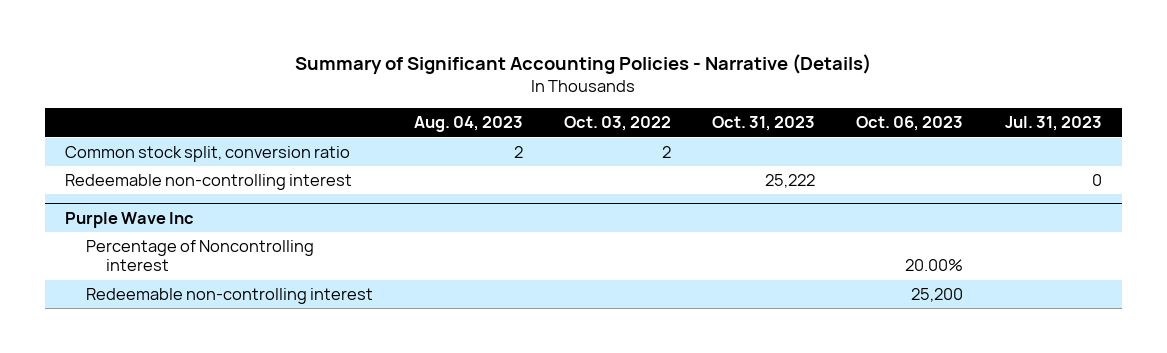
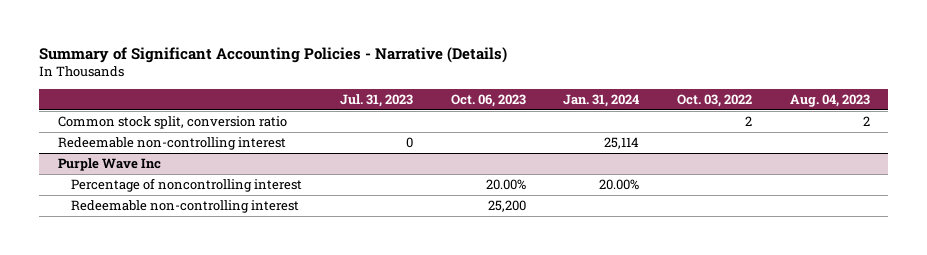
- | Aug. 04, 2023 | Oct. 03, 2022 | Oct. 31, 2023 | Oct. 06, 2023 | Jul. 31, 2023
+ | Jul. 31, 2023 | Oct. 06, 2023 | Jan. 31, 2024 | Oct. 03, 2022 | Aug. 04, 2023
@ Purple Wave Inc
- Percentage of Noncontrolling interest | | | | 20.00% |
+ Percentage of noncontrolling interest | | 20.00% | 20.00% | |

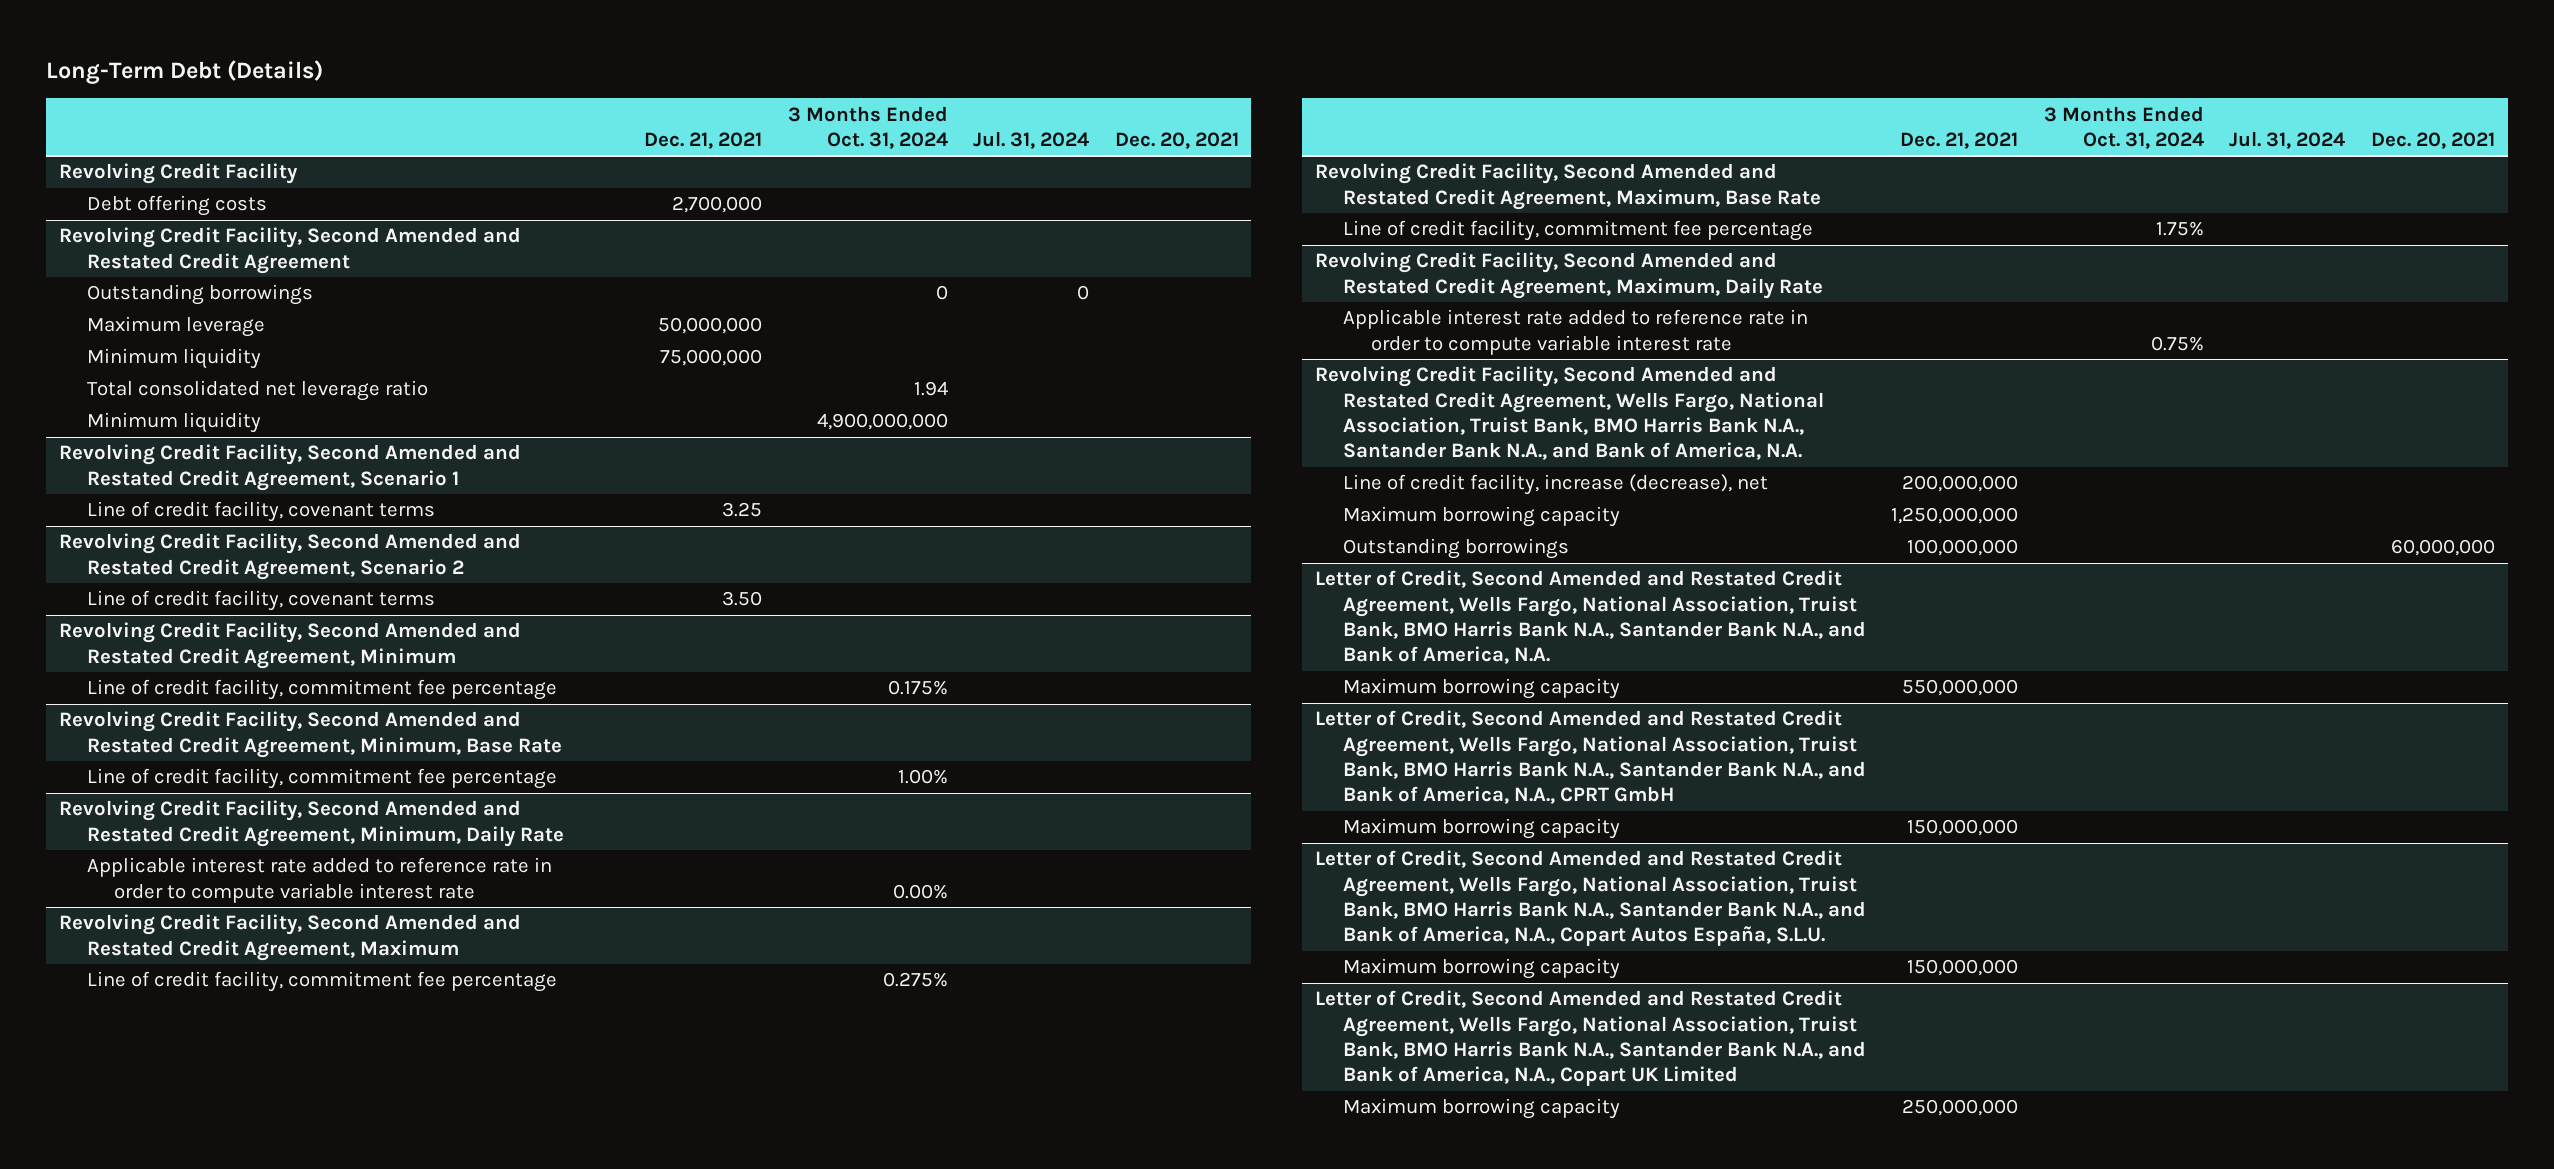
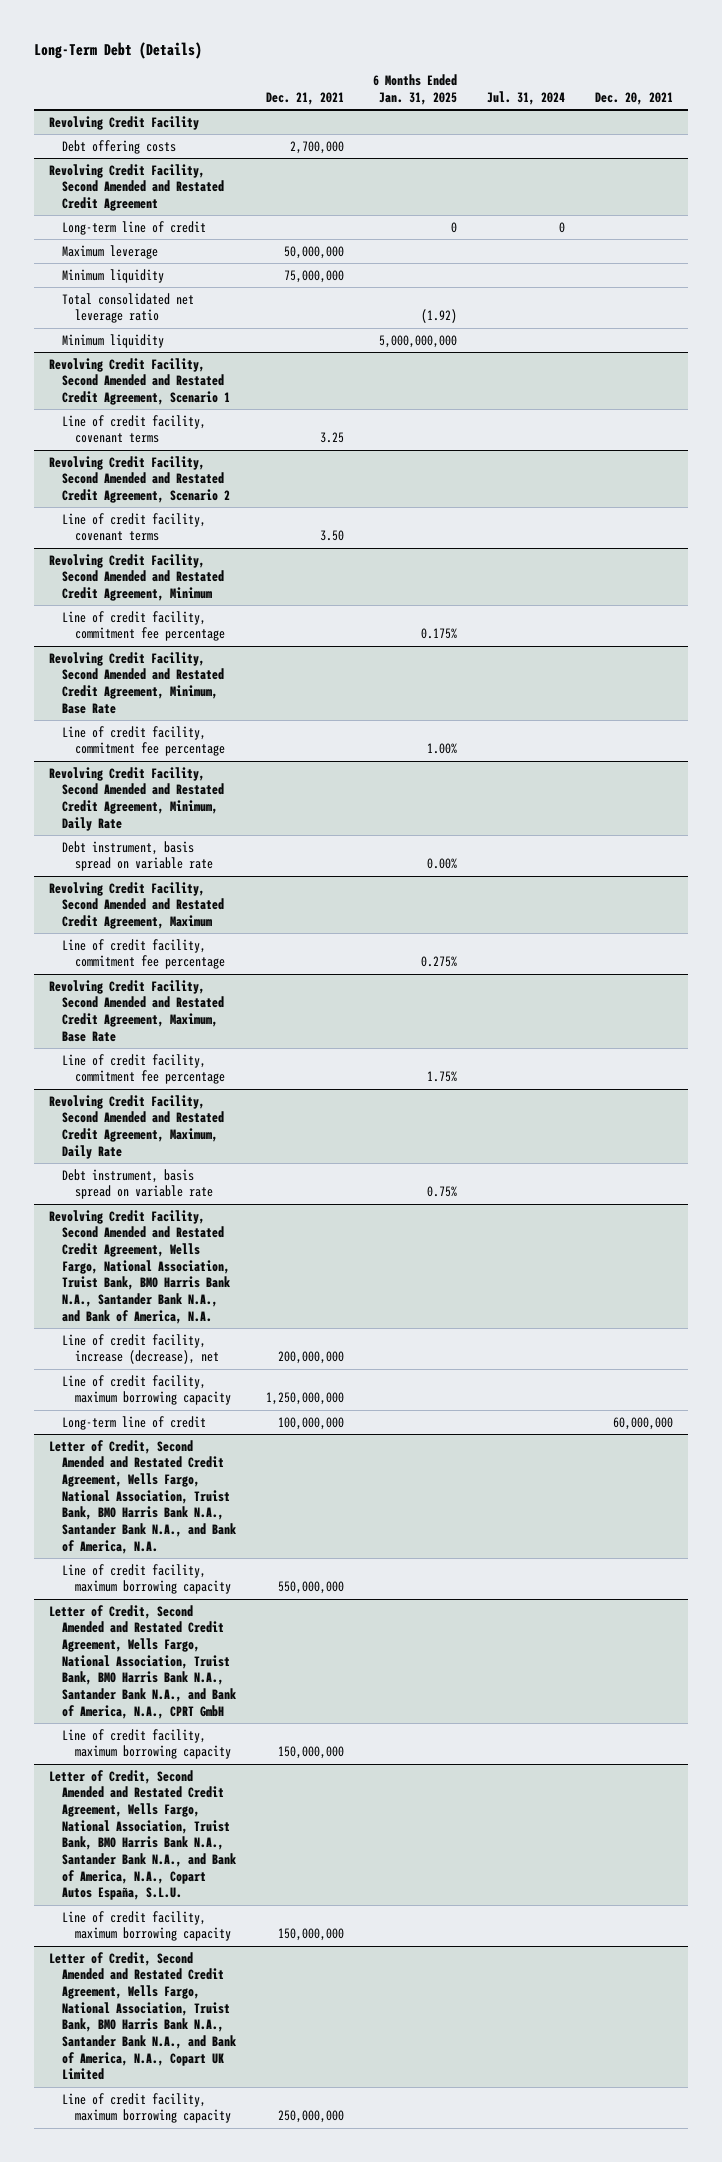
- | Dec. 21, 2021 | 3 Months Ended Oct. 31, 2024 | Jul. 31, 2024 | Dec. 20, 2021
+ | Dec. 21, 2021 | 6 Months Ended Jan. 31, 2025 | Jul. 31, 2024 | Dec. 20, 2021
@ Revolving Credit Facility, Second Amended and Restated Credit Agreement
- Outstanding borrowings | | 0 | 0 |
+ Long-term line of credit | | 0 | 0 |
@ Revolving Credit Facility, Second Amended and Restated Credit Agreement, Minimum, Daily Rate
- Applicable interest rate added to reference rate in order to compute variable interest rate | | 0.00% | |
+ Debt instrument, basis spread on variable rate | | 0.00% | |
@ Revolving Credit Facility, Second Amended and Restated Credit Agreement, Maximum, Daily Rate
- Applicable interest rate added to reference rate in order to compute variable interest rate | | 0.75% | |
+ Debt instrument, basis spread on variable rate | | 0.75% | |
@ Revolving Credit Facility, Second Amended and Restated Credit Agreement, Wells Fargo, National Association, Truist Bank, BMO Harris Bank N.A., Santander Bank N.A., and Bank of America, N.A.
- Maximum borrowing capacity | 1,250,000,000 | | |
- Outstanding borrowings | 100,000,000 | | | 60,000,000
+ Line of credit facility, maximum borrowing capacity | 1,250,000,000 | | |
+ Long-term line of credit | 100,000,000 | | | 60,000,000
@ Letter of Credit, Second Amended and Restated Credit Agreement, Wells Fargo, National Association, Truist Bank, BMO Harris Bank N.A., Santander Bank N.A., and Bank of America, N.A.
- Maximum borrowing capacity | 550,000,000 | | |
+ Line of credit facility, maximum borrowing capacity | 550,000,000 | | |
@ Letter of Credit, Second Amended and Restated Credit Agreement, Wells Fargo, National Association, Truist Bank, BMO Harris Bank N.A., Santander Bank N.A., and Bank of America, N.A., CPRT GmbH
- Maximum borrowing capacity | 150,000,000 | | |
+ Line of credit facility, maximum borrowing capacity | 150,000,000 | | |
@ Letter of Credit, Second Amended and Restated Credit Agreement, Wells Fargo, National Association, Truist Bank, BMO Harris Bank N.A., Santander Bank N.A., and Bank of America, N.A., Copart Autos España, S.L.U.
- Maximum borrowing capacity | 150,000,000 | | |
+ Line of credit facility, maximum borrowing capacity | 150,000,000 | | |
@ Letter of Credit, Second Amended and Restated Credit Agreement, Wells Fargo, National Association, Truist Bank, BMO Harris Bank N.A., Santander Bank N.A., and Bank of America, N.A., Copart UK Limited
- Maximum borrowing capacity | 250,000,000 | | |
+ Line of credit facility, maximum borrowing capacity | 250,000,000 | | |

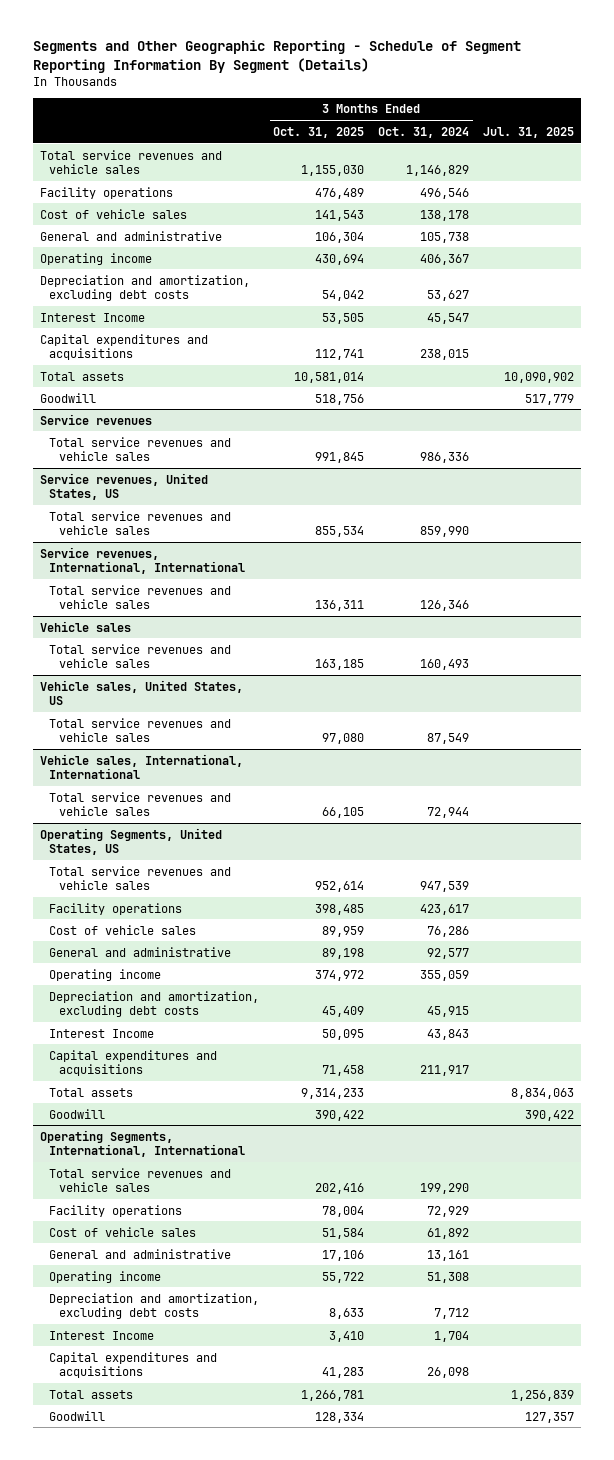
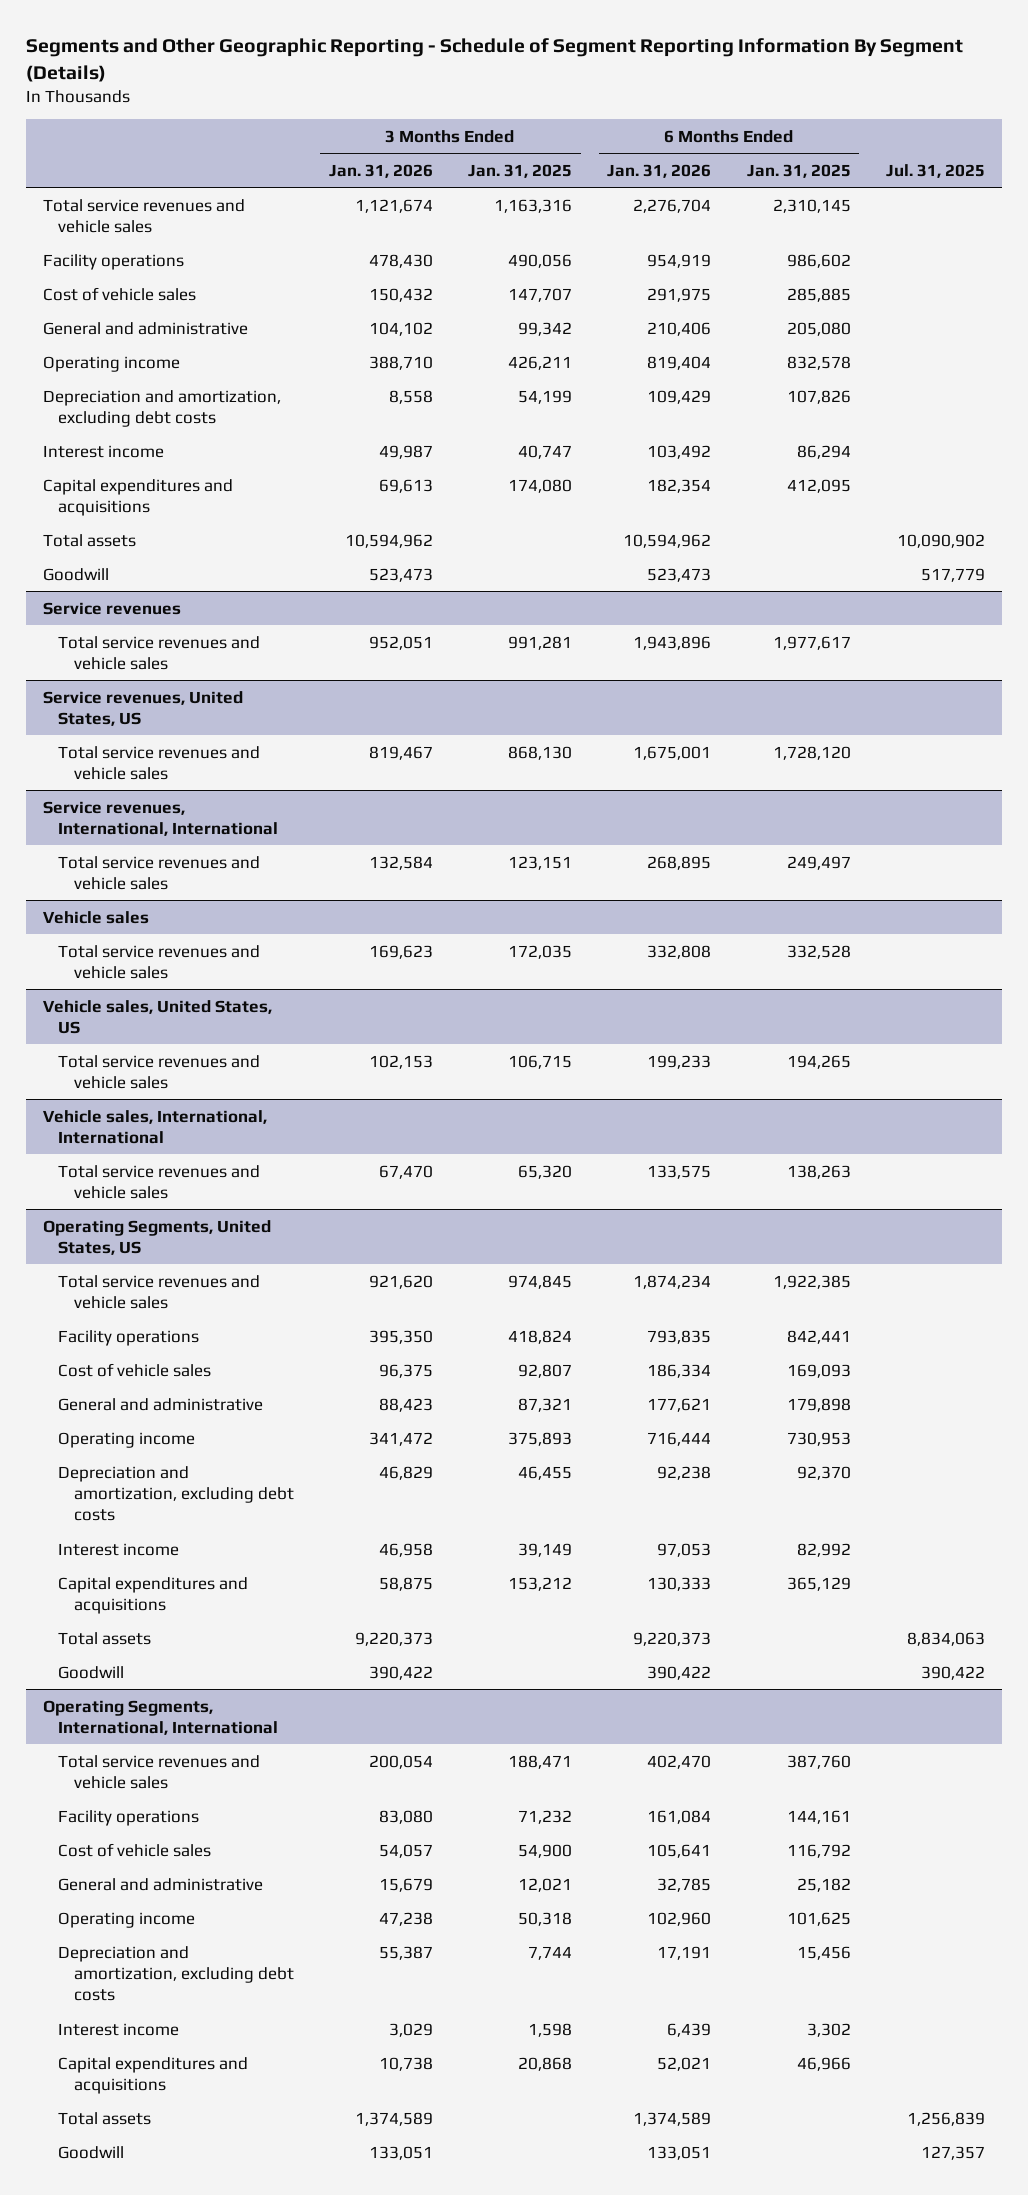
- | 3 Months Ended Oct. 31, 2025 | 3 Months Ended Oct. 31, 2024 | Jul. 31, 2025
+ | 3 Months Ended Jan. 31, 2026 | 3 Months Ended Jan. 31, 2025 | 6 Months Ended Jan. 31, 2026 | 6 Months Ended Jan. 31, 2025 | Jul. 31, 2025
- Interest Income | 53,505 | 45,547 |
+ Interest income | 49,987 | 40,747 | 103,492 | 86,294 |
@ Operating Segments, United States, US
- Interest Income | 50,095 | 43,843 |
+ Interest income | 46,958 | 39,149 | 97,053 | 82,992 |
@ Operating Segments, International, International
- Interest Income | 3,410 | 1,704 |
+ Interest income | 3,029 | 1,598 | 6,439 | 3,302 |

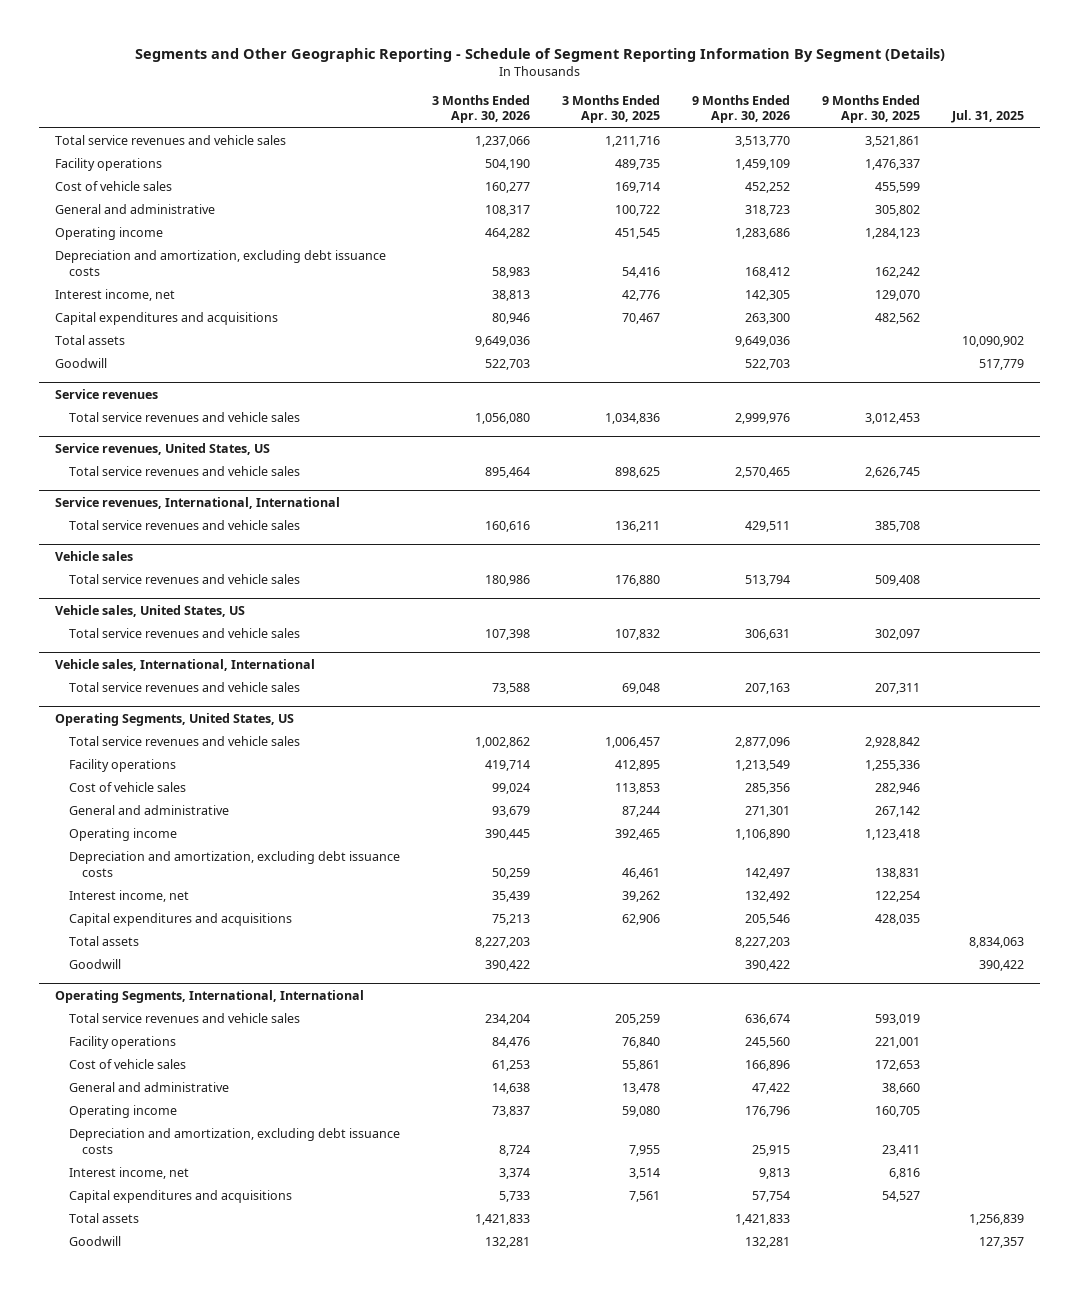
- | 3 Months Ended Jan. 31, 2026 | 3 Months Ended Jan. 31, 2025 | 6 Months Ended Jan. 31, 2026 | 6 Months Ended Jan. 31, 2025 | Jul. 31, 2025
+ | 3 Months Ended Apr. 30, 2026 | 3 Months Ended Apr. 30, 2025 | 9 Months Ended Apr. 30, 2026 | 9 Months Ended Apr. 30, 2025 | Jul. 31, 2025
- Depreciation and amortization, excluding debt costs | 8,558 | 54,199 | 109,429 | 107,826 |
- Interest income | 49,987 | 40,747 | 103,492 | 86,294 |
+ Depreciation and amortization, excluding debt issuance costs | 58,983 | 54,416 | 168,412 | 162,242 |
+ Interest income, net | 38,813 | 42,776 | 142,305 | 129,070 |
@ Operating Segments, United States, US
- Depreciation and amortization, excluding debt costs | 46,829 | 46,455 | 92,238 | 92,370 |
- Interest income | 46,958 | 39,149 | 97,053 | 82,992 |
+ Depreciation and amortization, excluding debt issuance costs | 50,259 | 46,461 | 142,497 | 138,831 |
+ Interest income, net | 35,439 | 39,262 | 132,492 | 122,254 |
@ Operating Segments, International, International
- Depreciation and amortization, excluding debt costs | 55,387 | 7,744 | 17,191 | 15,456 |
- Interest income | 3,029 | 1,598 | 6,439 | 3,302 |
+ Depreciation and amortization, excluding debt issuance costs | 8,724 | 7,955 | 25,915 | 23,411 |
+ Interest income, net | 3,374 | 3,514 | 9,813 | 6,816 |

